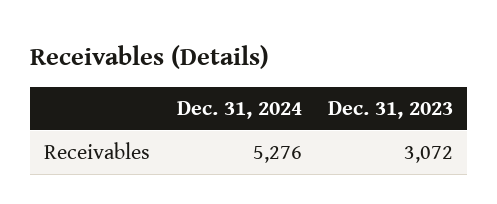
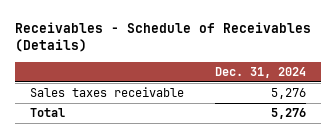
- Receivables (Details)
+ Receivables - Schedule of Receivables (Details)
- | Dec. 31, 2024 | Dec. 31, 2023
+ | Dec. 31, 2024
- Receivables | 5,276 | 3,072
+ Sales taxes receivable | 5,276
+ Total | 5,276

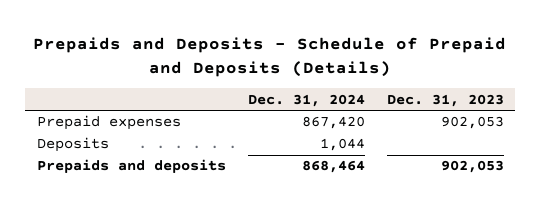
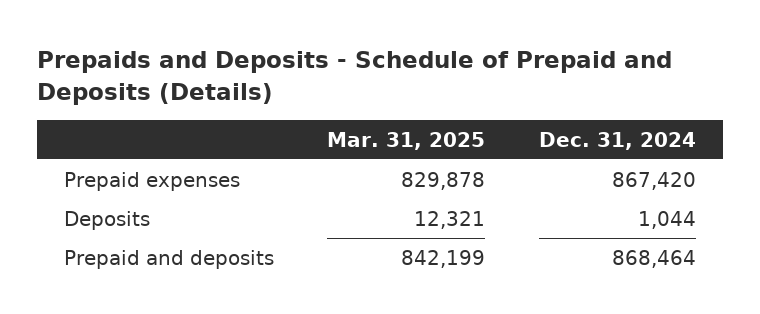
- | Dec. 31, 2024 | Dec. 31, 2023
+ | Mar. 31, 2025 | Dec. 31, 2024
- Prepaids and deposits | 868,464 | 902,053
+ Prepaid and deposits | 842,199 | 868,464

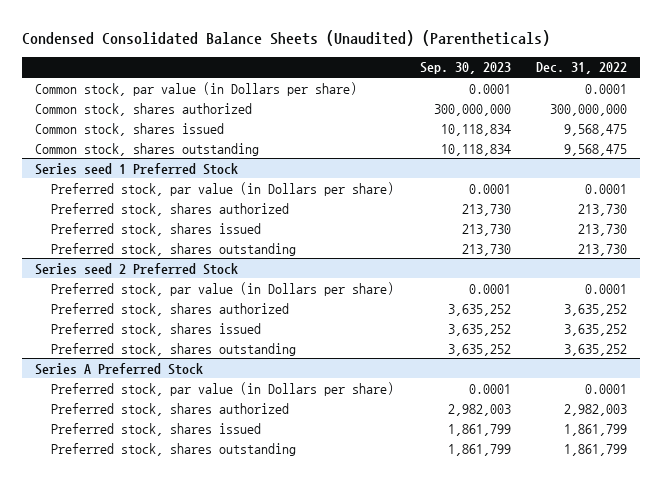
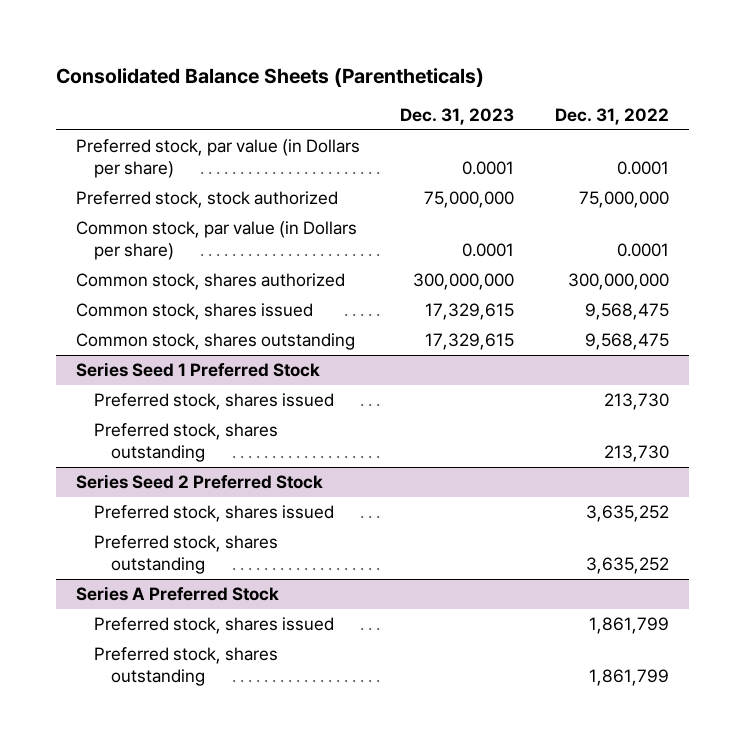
- Condensed Consolidated Balance Sheets (Unaudited) (Parentheticals)
+ Consolidated Balance Sheets (Parentheticals)
- | Sep. 30, 2023 | Dec. 31, 2022
+ | Dec. 31, 2023 | Dec. 31, 2022
+ Preferred stock, par value (in Dollars per share) | 0.0001 | 0.0001
+ Preferred stock, stock authorized | 75,000,000 | 75,000,000
- Series seed 1 Preferred Stock
- Preferred stock, par value (in Dollars per share) | 0.0001 | 0.0001
- Preferred stock, shares authorized | 213,730 | 213,730
+ Series Seed 1 Preferred Stock
- Series seed 2 Preferred Stock
- Preferred stock, par value (in Dollars per share) | 0.0001 | 0.0001
- Preferred stock, shares authorized | 3,635,252 | 3,635,252
+ Series Seed 2 Preferred Stock
@ Series A Preferred Stock
- Preferred stock, par value (in Dollars per share) | 0.0001 | 0.0001
- Preferred stock, shares authorized | 2,982,003 | 2,982,003

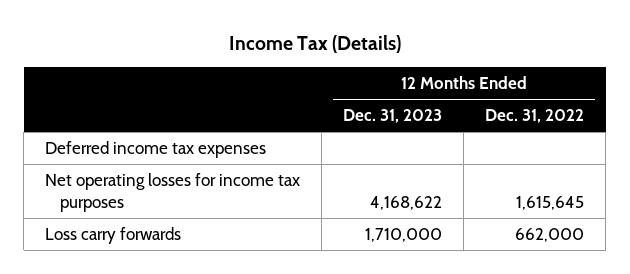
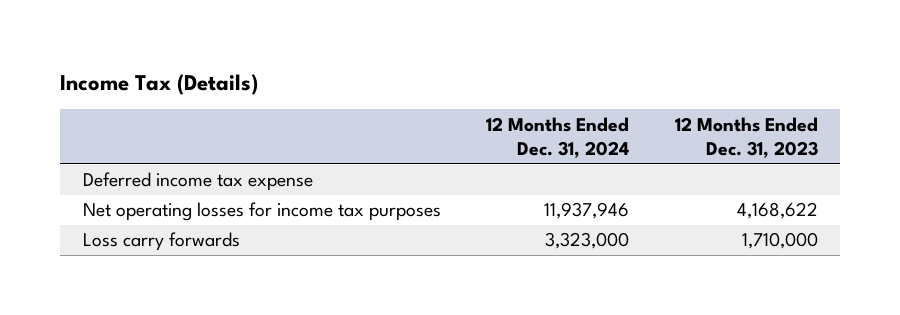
- | 12 Months Ended Dec. 31, 2023 | 12 Months Ended Dec. 31, 2022
+ | 12 Months Ended Dec. 31, 2024 | 12 Months Ended Dec. 31, 2023
- Deferred income tax expenses
+ Deferred income tax expense

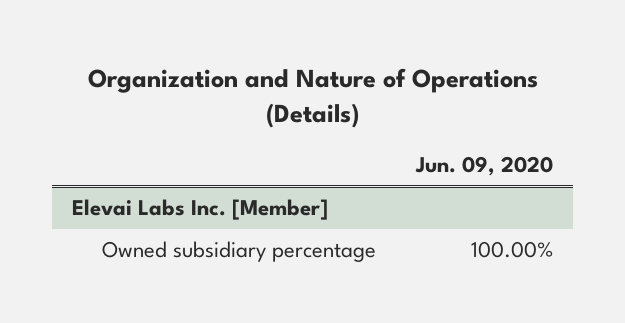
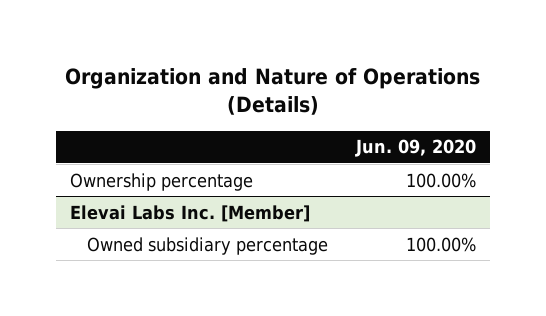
+ Ownership percentage | 100.00%

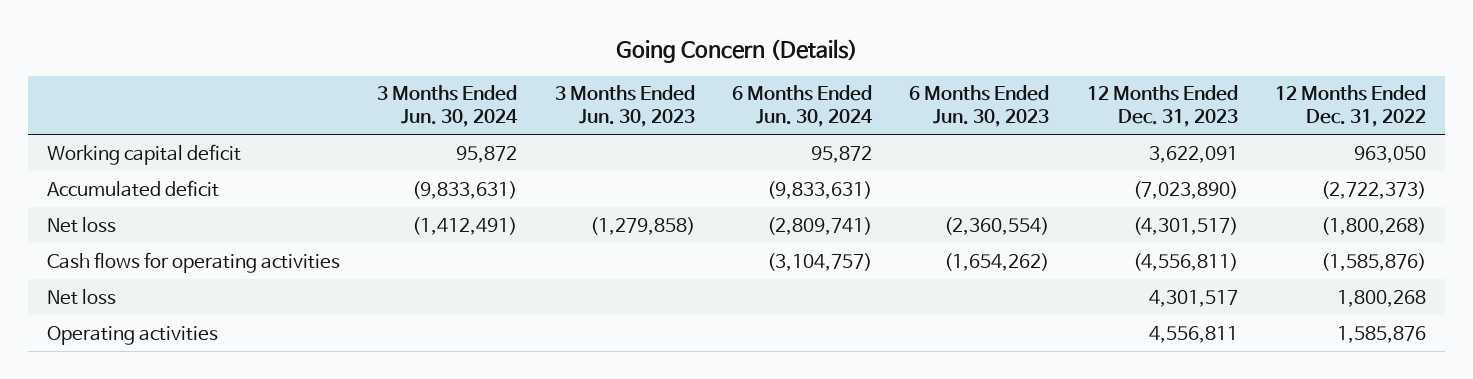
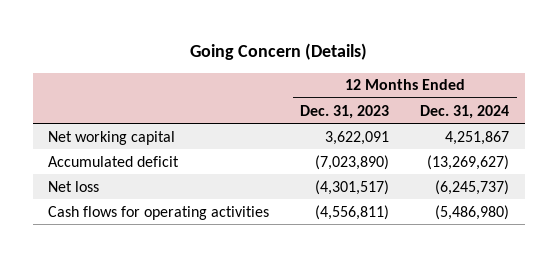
- | 3 Months Ended Jun. 30, 2024 | 3 Months Ended Jun. 30, 2023 | 6 Months Ended Jun. 30, 2024 | 6 Months Ended Jun. 30, 2023 | 12 Months Ended Dec. 31, 2023 | 12 Months Ended Dec. 31, 2022
+ | 12 Months Ended Dec. 31, 2023 | 12 Months Ended Dec. 31, 2024
- Working capital deficit | 95,872 | | 95,872 | | 3,622,091 | 963,050
+ Net working capital | 3,622,091 | 4,251,867
- Net loss | | | | | 4,301,517 | 1,800,268
- Operating activities | | | | | 4,556,811 | 1,585,876

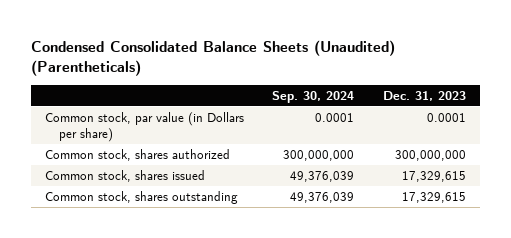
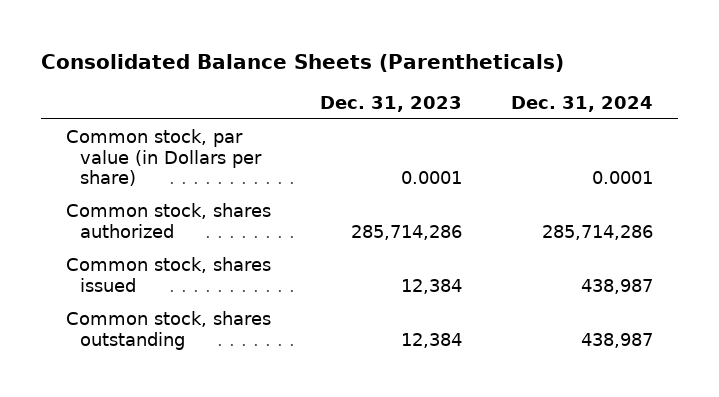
- Condensed Consolidated Balance Sheets (Unaudited) (Parentheticals)
+ Consolidated Balance Sheets (Parentheticals)
- | Sep. 30, 2024 | Dec. 31, 2023
+ | Dec. 31, 2023 | Dec. 31, 2024
- Common stock, shares authorized | 300,000,000 | 300,000,000
- Common stock, shares issued | 49,376,039 | 17,329,615
- Common stock, shares outstanding | 49,376,039 | 17,329,615
+ Common stock, shares authorized | 285,714,286 | 285,714,286
+ Common stock, shares issued | 12,384 | 438,987
+ Common stock, shares outstanding | 12,384 | 438,987

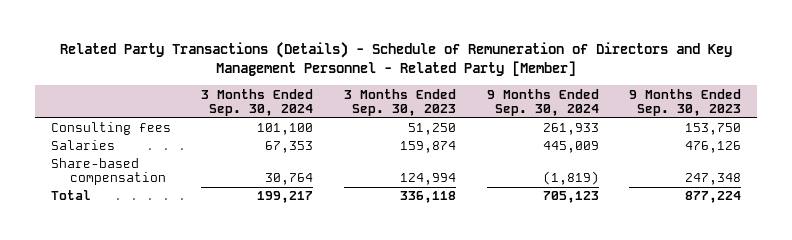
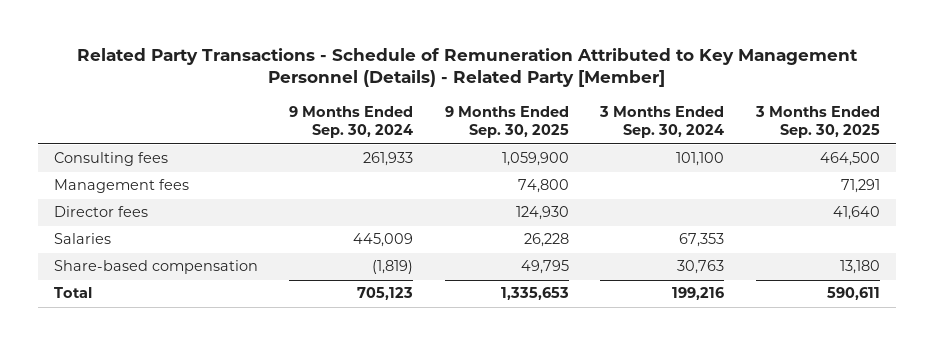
- Related Party Transactions (Details) - Schedule of Remuneration of Directors and Key Management Personnel - Related Party [Member]
+ Related Party Transactions - Schedule of Remuneration Attributed to Key Management Personnel (Details) - Related Party [Member]
- | 3 Months Ended Sep. 30, 2024 | 3 Months Ended Sep. 30, 2023 | 9 Months Ended Sep. 30, 2024 | 9 Months Ended Sep. 30, 2023
+ | 9 Months Ended Sep. 30, 2024 | 9 Months Ended Sep. 30, 2025 | 3 Months Ended Sep. 30, 2024 | 3 Months Ended Sep. 30, 2025
+ Management fees | | 74,800 | | 71,291
+ Director fees | | 124,930 | | 41,640
- Share-based compensation | 30,764 | 124,994 | (1,819) | 247,348
- Total | 199,217 | 336,118 | 705,123 | 877,224
+ Share-based compensation | (1,819) | 49,795 | 30,763 | 13,180
+ Total | 705,123 | 1,335,653 | 199,216 | 590,611

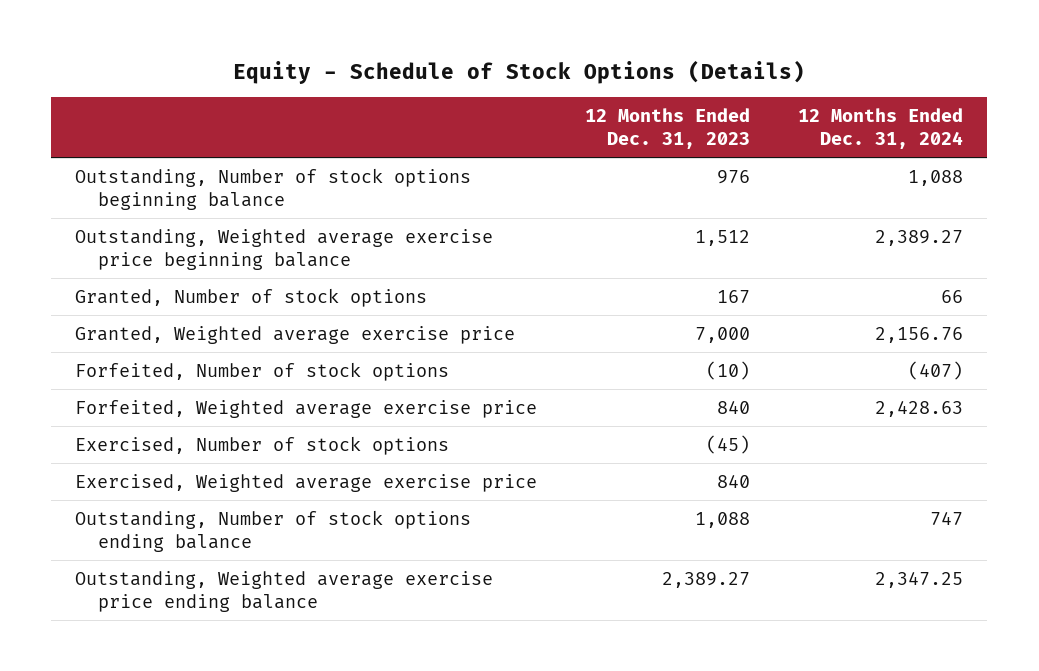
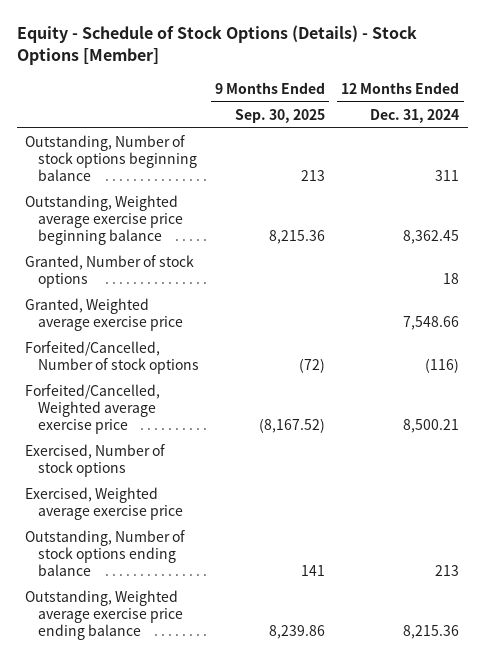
- Equity - Schedule of Stock Options (Details)
+ Equity - Schedule of Stock Options (Details) - Stock Options [Member]
- | 12 Months Ended Dec. 31, 2023 | 12 Months Ended Dec. 31, 2024
+ | 9 Months Ended Sep. 30, 2025 | 12 Months Ended Dec. 31, 2024
- Outstanding, Number of stock options beginning balance | 976 | 1,088
- Outstanding, Weighted average exercise price beginning balance | 1,512 | 2,389.27
- Granted, Number of stock options | 167 | 66
- Granted, Weighted average exercise price | 7,000 | 2,156.76
- Forfeited, Number of stock options | (10) | (407)
- Forfeited, Weighted average exercise price | 840 | 2,428.63
+ Outstanding, Number of stock options beginning balance | 213 | 311
+ Outstanding, Weighted average exercise price beginning balance | 8,215.36 | 8,362.45
+ Granted, Number of stock options | | 18
+ Granted, Weighted average exercise price | | 7,548.66
+ Forfeited/Cancelled, Number of stock options | (72) | (116)
+ Forfeited/Cancelled, Weighted average exercise price | (8,167.52) | 8,500.21
- Outstanding, Number of stock options ending balance | 1,088 | 747
- Outstanding, Weighted average exercise price ending balance | 2,389.27 | 2,347.25
+ Outstanding, Number of stock options ending balance | 141 | 213
+ Outstanding, Weighted average exercise price ending balance | 8,239.86 | 8,215.36

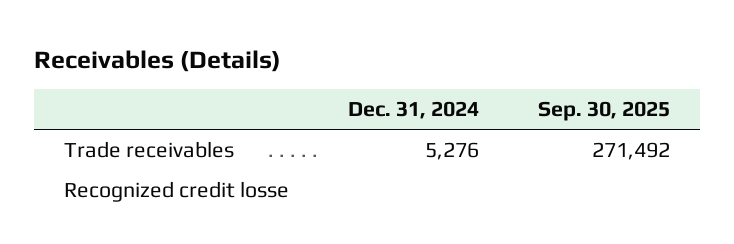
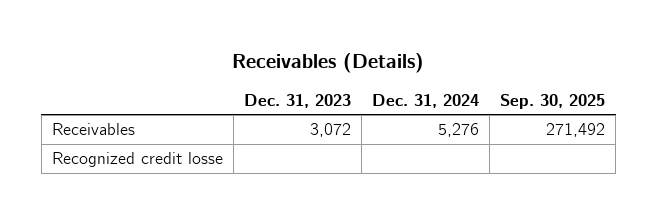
- | Dec. 31, 2024 | Sep. 30, 2025
+ | Dec. 31, 2023 | Dec. 31, 2024 | Sep. 30, 2025
- Trade receivables | 5,276 | 271,492
+ Receivables | 3,072 | 5,276 | 271,492

